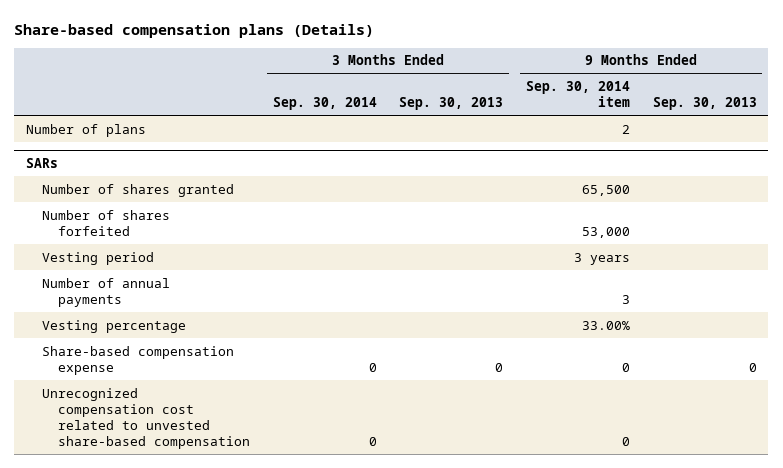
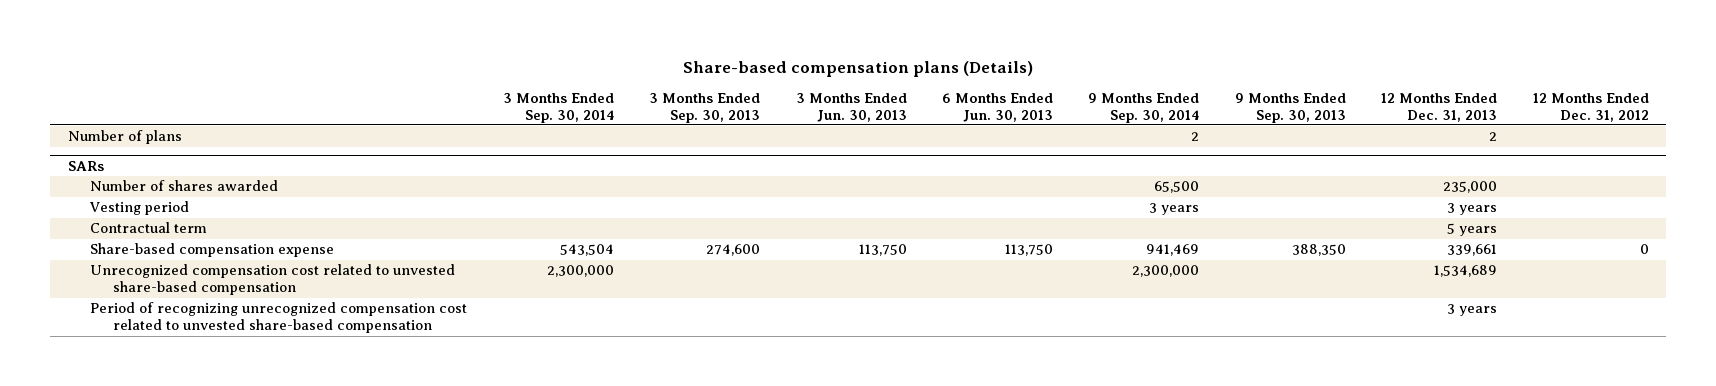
- | 3 Months Ended Sep. 30, 2014 | 3 Months Ended Sep. 30, 2013 | 9 Months Ended Sep. 30, 2014 item | 9 Months Ended Sep. 30, 2013
+ | 3 Months Ended Sep. 30, 2014 | 3 Months Ended Sep. 30, 2013 | 3 Months Ended Jun. 30, 2013 | 6 Months Ended Jun. 30, 2013 | 9 Months Ended Sep. 30, 2014 | 9 Months Ended Sep. 30, 2013 | 12 Months Ended Dec. 31, 2013 | 12 Months Ended Dec. 31, 2012
@ SARs
- Number of shares granted | | | 65,500 |
- Number of shares forfeited | | | 53,000 |
+ Number of shares awarded | | | | | 65,500 | | 235,000 |
- Number of annual payments | | | 3 |
- Vesting percentage | | | 33.00% |
- Share-based compensation expense | 0 | 0 | 0 | 0
- Unrecognized compensation cost related to unvested share-based compensation | 0 | | 0 |
+ Contractual term | | | | | | | 5 years |
+ Share-based compensation expense | 543,504 | 274,600 | 113,750 | 113,750 | 941,469 | 388,350 | 339,661 | 0
+ Unrecognized compensation cost related to unvested share-based compensation | 2,300,000 | | | | 2,300,000 | | 1,534,689 |
+ Period of recognizing unrecognized compensation cost related to unvested share-based compensation | | | | | | | 3 years |

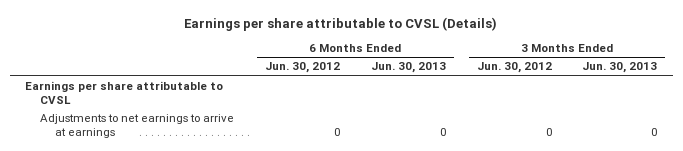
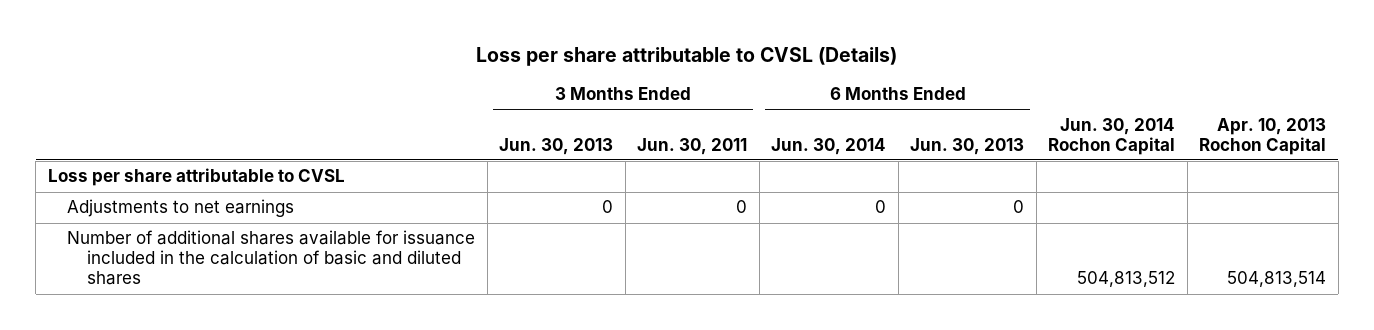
- Earnings per share attributable to CVSL (Details)
+ Loss per share attributable to CVSL (Details)
- | 6 Months Ended Jun. 30, 2012 | 6 Months Ended Jun. 30, 2013 | 3 Months Ended Jun. 30, 2012 | 3 Months Ended Jun. 30, 2013
+ | 3 Months Ended Jun. 30, 2013 | 3 Months Ended Jun. 30, 2011 | 6 Months Ended Jun. 30, 2014 | 6 Months Ended Jun. 30, 2013 | Jun. 30, 2014 Rochon Capital | Apr. 10, 2013 Rochon Capital
- Earnings per share attributable to CVSL
- Adjustments to net earnings to arrive at earnings | 0 | 0 | 0 | 0
+ Loss per share attributable to CVSL
+ Adjustments to net earnings | 0 | 0 | 0 | 0 | |
+ Number of additional shares available for issuance included in the calculation of basic and diluted shares | | | | | 504,813,512 | 504,813,514

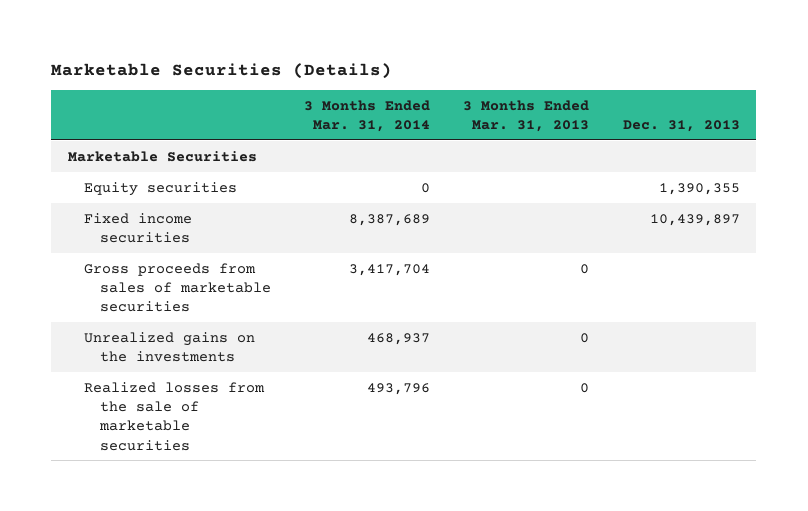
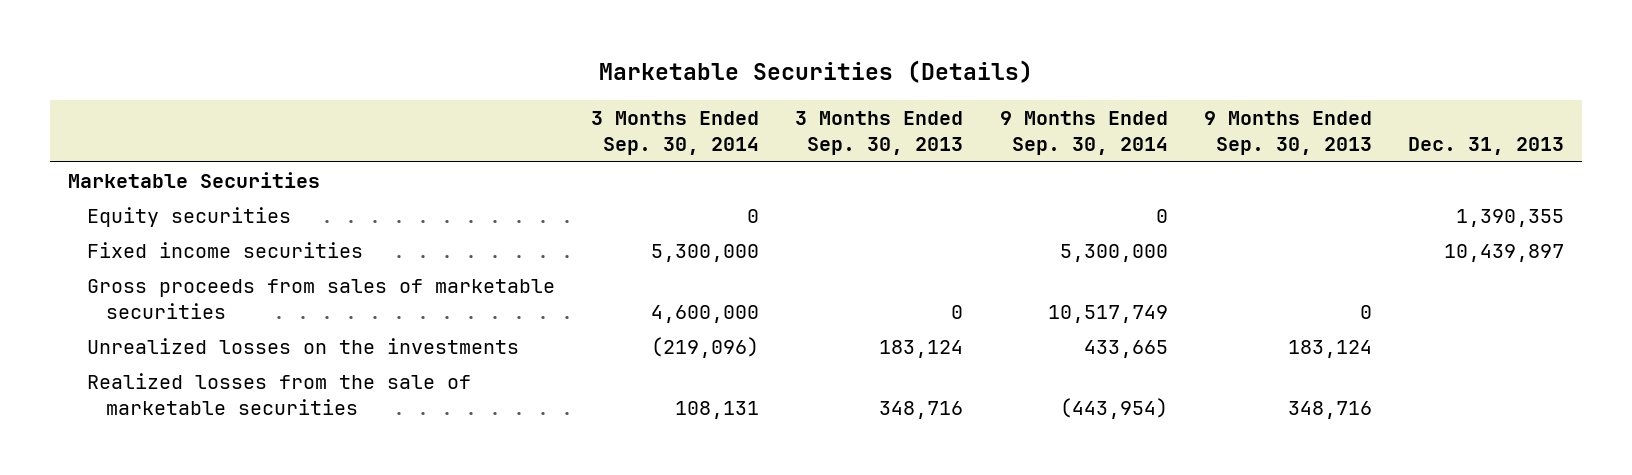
- | 3 Months Ended Mar. 31, 2014 | 3 Months Ended Mar. 31, 2013 | Dec. 31, 2013
+ | 3 Months Ended Sep. 30, 2014 | 3 Months Ended Sep. 30, 2013 | 9 Months Ended Sep. 30, 2014 | 9 Months Ended Sep. 30, 2013 | Dec. 31, 2013
- Unrealized gains on the investments | 468,937 | 0 |
+ Unrealized losses on the investments | (219,096) | 183,124 | 433,665 | 183,124 |

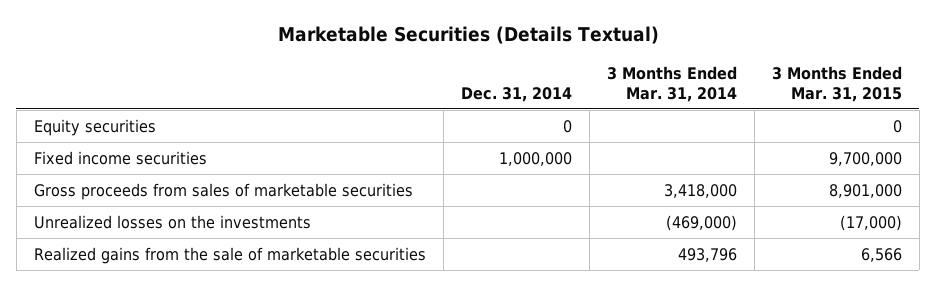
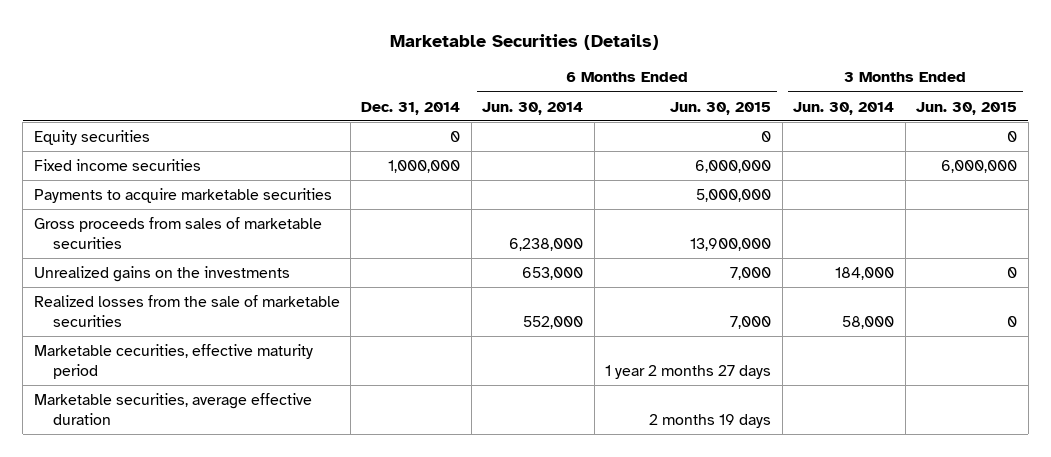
- Marketable Securities (Details Textual)
+ Marketable Securities (Details)
- | Dec. 31, 2014 | 3 Months Ended Mar. 31, 2014 | 3 Months Ended Mar. 31, 2015
+ | Dec. 31, 2014 | 6 Months Ended Jun. 30, 2014 | 6 Months Ended Jun. 30, 2015 | 3 Months Ended Jun. 30, 2014 | 3 Months Ended Jun. 30, 2015
+ Payments to acquire marketable securities | | | 5,000,000 | |
- Unrealized losses on the investments | | (469,000) | (17,000)
- Realized gains from the sale of marketable securities | | 493,796 | 6,566
+ Unrealized gains on the investments | | 653,000 | 7,000 | 184,000 | 0
+ Realized losses from the sale of marketable securities | | 552,000 | 7,000 | 58,000 | 0
+ Marketable cecurities, effective maturity period | | | 1 year 2 months 27 days | |
+ Marketable securities, average effective duration | | | 2 months 19 days | |

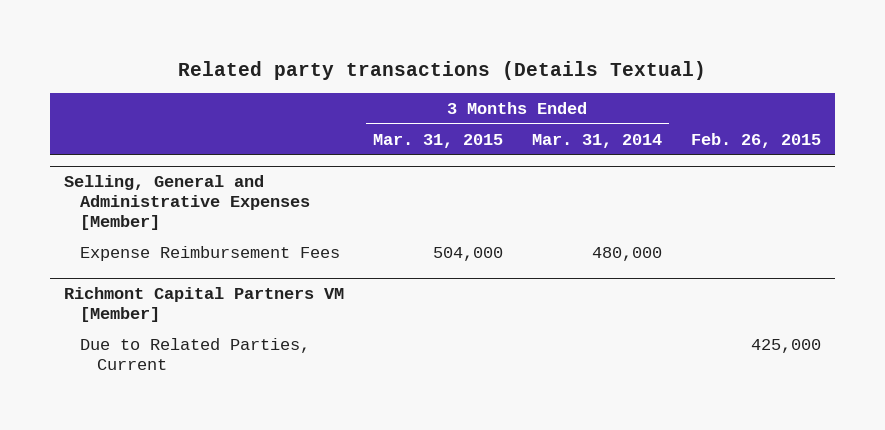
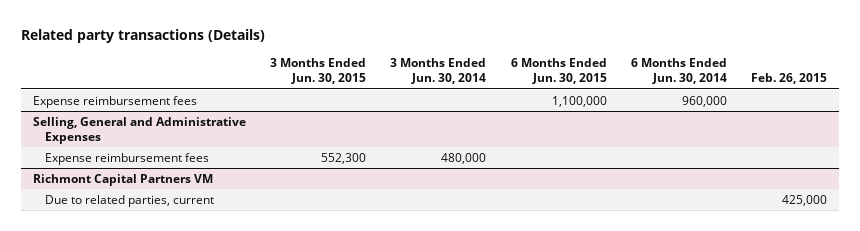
- Related party transactions (Details Textual)
+ Related party transactions (Details)
- | 3 Months Ended Mar. 31, 2015 | 3 Months Ended Mar. 31, 2014 | Feb. 26, 2015
+ | 3 Months Ended Jun. 30, 2015 | 3 Months Ended Jun. 30, 2014 | 6 Months Ended Jun. 30, 2015 | 6 Months Ended Jun. 30, 2014 | Feb. 26, 2015
- Selling, General and Administrative Expenses [Member]
- Expense Reimbursement Fees | 504,000 | 480,000 |
- Richmont Capital Partners VM [Member]
- Due to Related Parties, Current | | | 425,000
+ Expense reimbursement fees | | | 1,100,000 | 960,000 |
+ Selling, General and Administrative Expenses
+ Expense reimbursement fees | 552,300 | 480,000 | | |
+ Richmont Capital Partners VM
+ Due to related parties, current | | | | | 425,000

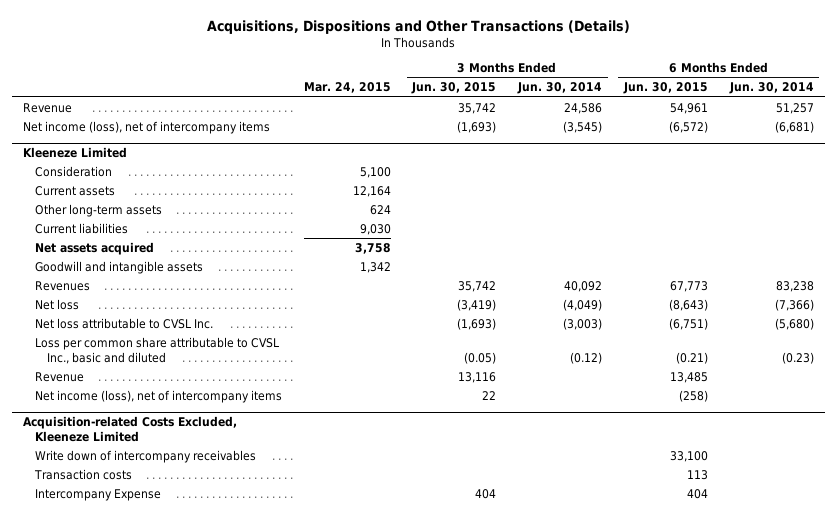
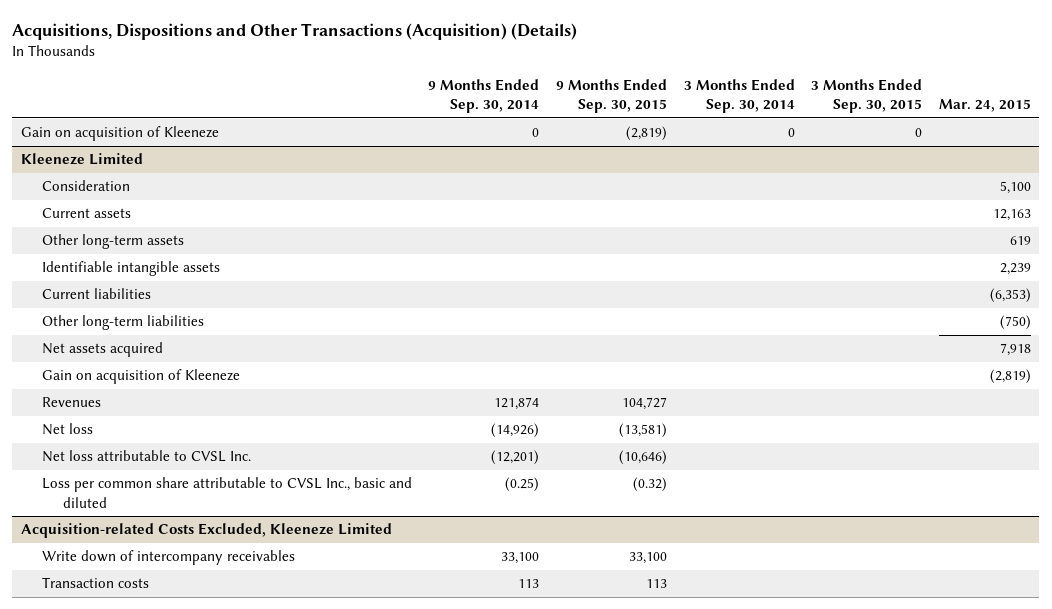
- Acquisitions, Dispositions and Other Transactions (Details)
+ Acquisitions, Dispositions and Other Transactions (Acquisition) (Details)
- | Mar. 24, 2015 | 3 Months Ended Jun. 30, 2015 | 3 Months Ended Jun. 30, 2014 | 6 Months Ended Jun. 30, 2015 | 6 Months Ended Jun. 30, 2014
+ | 9 Months Ended Sep. 30, 2014 | 9 Months Ended Sep. 30, 2015 | 3 Months Ended Sep. 30, 2014 | 3 Months Ended Sep. 30, 2015 | Mar. 24, 2015
- Revenue | | 35,742 | 24,586 | 54,961 | 51,257
- Net income (loss), net of intercompany items | | (1,693) | (3,545) | (6,572) | (6,681)
+ Gain on acquisition of Kleeneze | 0 | (2,819) | 0 | 0 |
@ Kleeneze Limited
- Current assets | 12,164 | | | |
- Other long-term assets | 624 | | | |
- Current liabilities | 9,030 | | | |
- Net assets acquired | 3,758 | | | |
- Goodwill and intangible assets | 1,342 | | | |
+ Current assets | | | | | 12,163
+ Other long-term assets | | | | | 619
+ Identifiable intangible assets | | | | | 2,239
+ Current liabilities | | | | | (6,353)
+ Other long-term liabilities | | | | | (750)
+ Net assets acquired | | | | | 7,918
+ Gain on acquisition of Kleeneze | | | | | (2,819)
- Revenue | | 13,116 | | 13,485 |
- Net income (loss), net of intercompany items | | 22 | | (258) |
@ Acquisition-related Costs Excluded, Kleeneze Limited
- Intercompany Expense | | 404 | | 404 |

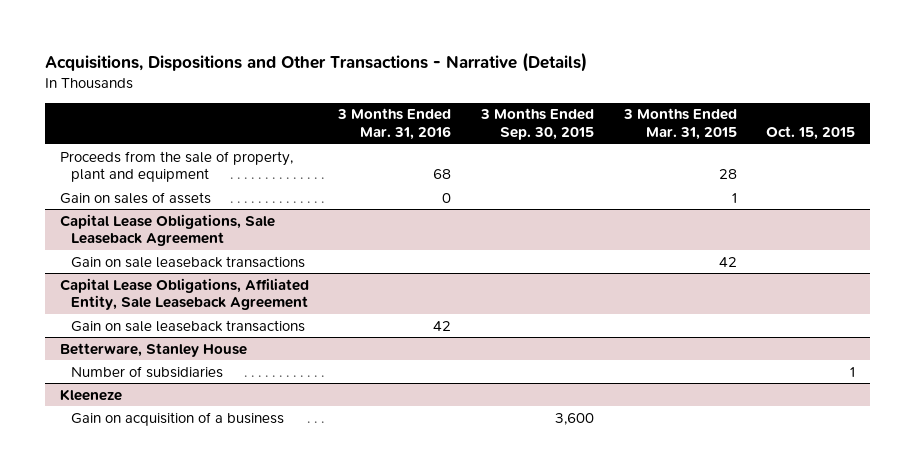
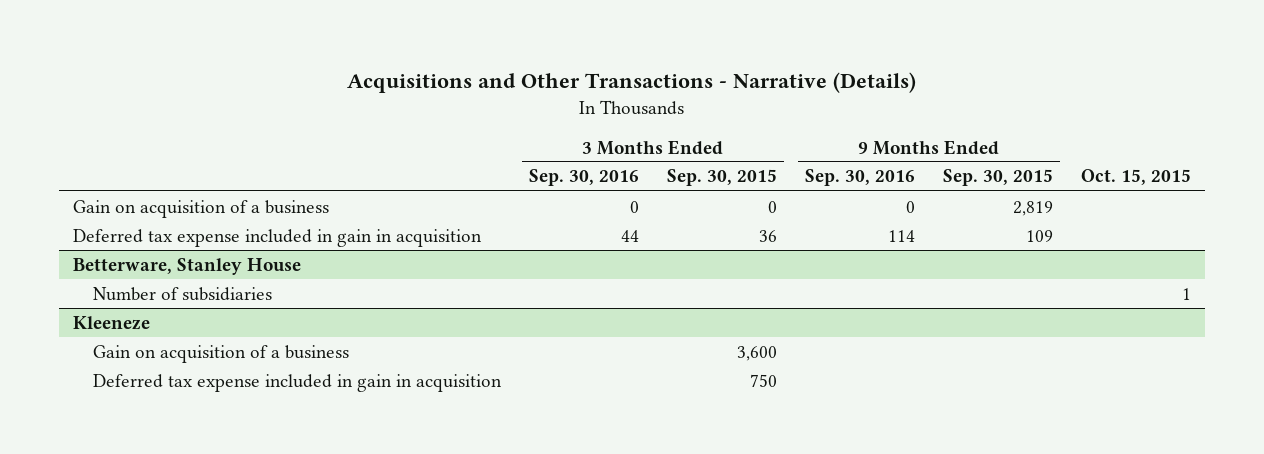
- Acquisitions, Dispositions and Other Transactions - Narrative (Details)
+ Acquisitions and Other Transactions - Narrative (Details)
- | 3 Months Ended Mar. 31, 2016 | 3 Months Ended Sep. 30, 2015 | 3 Months Ended Mar. 31, 2015 | Oct. 15, 2015
+ | 3 Months Ended Sep. 30, 2016 | 3 Months Ended Sep. 30, 2015 | 9 Months Ended Sep. 30, 2016 | 9 Months Ended Sep. 30, 2015 | Oct. 15, 2015
- Proceeds from the sale of property, plant and equipment | 68 | | 28 |
- Gain on sales of assets | 0 | | 1 |
- Capital Lease Obligations, Sale Leaseback Agreement
- Gain on sale leaseback transactions | | | 42 |
- Capital Lease Obligations, Affiliated Entity, Sale Leaseback Agreement
- Gain on sale leaseback transactions | 42 | | |
+ Gain on acquisition of a business | 0 | 0 | 0 | 2,819 |
+ Deferred tax expense included in gain in acquisition | 44 | 36 | 114 | 109 |
@ Kleeneze
+ Deferred tax expense included in gain in acquisition | | 750 | | |

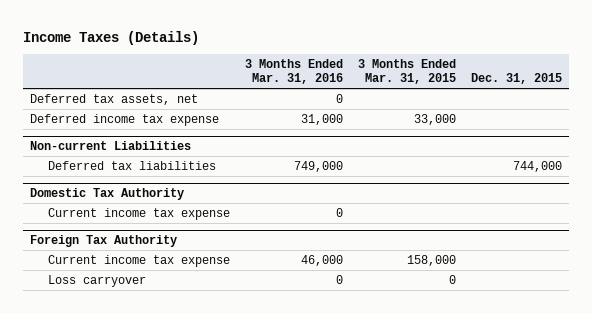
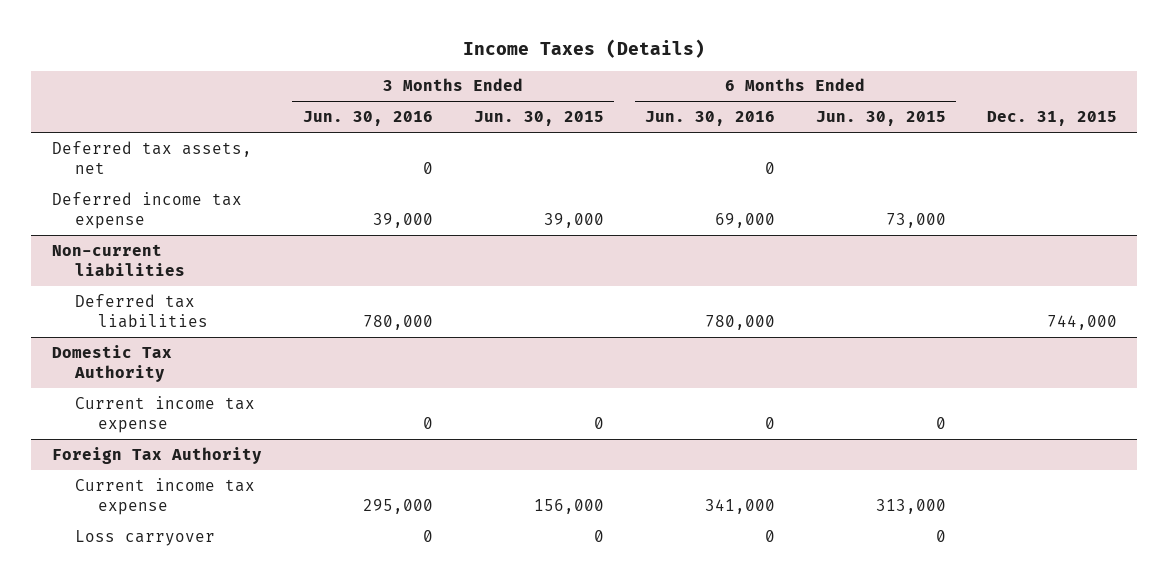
- | 3 Months Ended Mar. 31, 2016 | 3 Months Ended Mar. 31, 2015 | Dec. 31, 2015
+ | 3 Months Ended Jun. 30, 2016 | 3 Months Ended Jun. 30, 2015 | 6 Months Ended Jun. 30, 2016 | 6 Months Ended Jun. 30, 2015 | Dec. 31, 2015
- Non-current Liabilities
+ Non-current liabilities

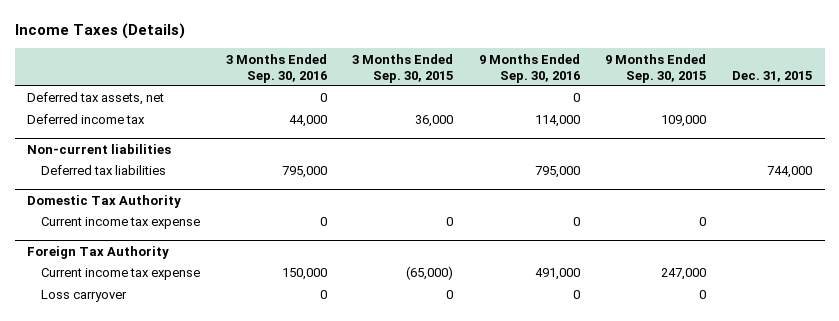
- | 3 Months Ended Jun. 30, 2016 | 3 Months Ended Jun. 30, 2015 | 6 Months Ended Jun. 30, 2016 | 6 Months Ended Jun. 30, 2015 | Dec. 31, 2015
+ | 3 Months Ended Sep. 30, 2016 | 3 Months Ended Sep. 30, 2015 | 9 Months Ended Sep. 30, 2016 | 9 Months Ended Sep. 30, 2015 | Dec. 31, 2015
- Deferred income tax expense | 39,000 | 39,000 | 69,000 | 73,000 |
+ Deferred income tax | 44,000 | 36,000 | 114,000 | 109,000 |

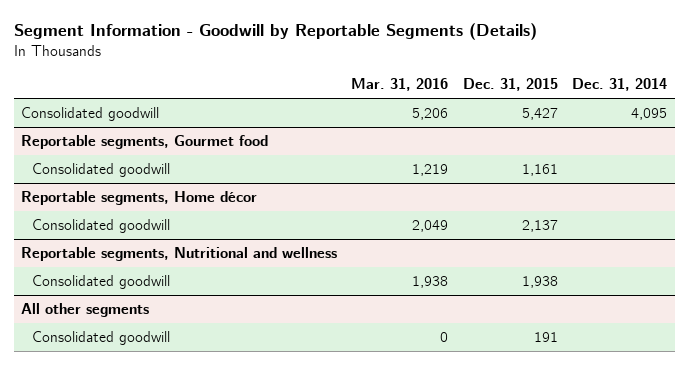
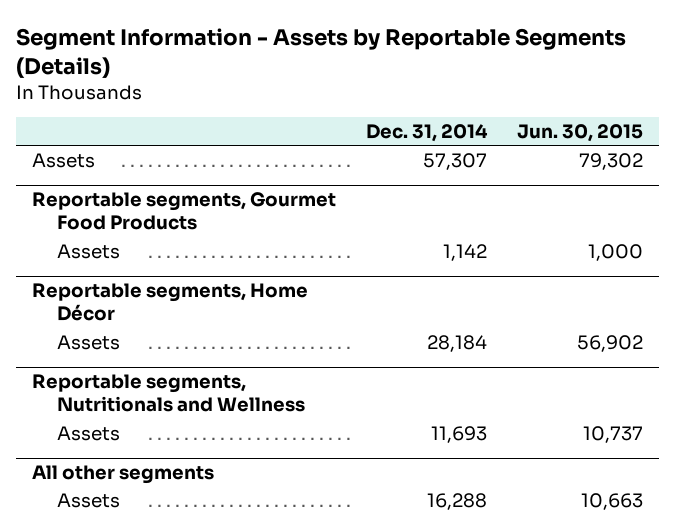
- Segment Information - Goodwill by Reportable Segments (Details)
+ Segment Information - Assets by Reportable Segments (Details)
- | Mar. 31, 2016 | Dec. 31, 2015 | Dec. 31, 2014
+ | Dec. 31, 2014 | Jun. 30, 2015
- Consolidated goodwill | 5,206 | 5,427 | 4,095
- Reportable segments, Gourmet food
- Consolidated goodwill | 1,219 | 1,161 |
- Reportable segments, Home décor
- Consolidated goodwill | 2,049 | 2,137 |
- Reportable segments, Nutritional and wellness
- Consolidated goodwill | 1,938 | 1,938 |
+ Assets | 57,307 | 79,302
+ Reportable segments, Gourmet Food Products
+ Assets | 1,142 | 1,000
+ Reportable segments, Home Décor
+ Assets | 28,184 | 56,902
+ Reportable segments, Nutritionals and Wellness
+ Assets | 11,693 | 10,737
@ All other segments
- Consolidated goodwill | 0 | 191 |
+ Assets | 16,288 | 10,663

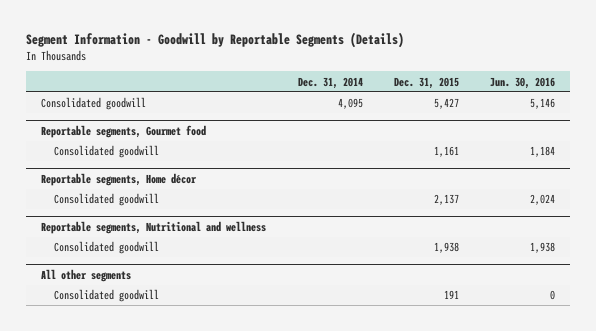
- Segment Information - Assets by Reportable Segments (Details)
+ Segment Information - Goodwill by Reportable Segments (Details)
- | Dec. 31, 2014 | Jun. 30, 2015
+ | Dec. 31, 2014 | Dec. 31, 2015 | Jun. 30, 2016
- Assets | 57,307 | 79,302
- Reportable segments, Gourmet Food Products
- Assets | 1,142 | 1,000
- Reportable segments, Home Décor
- Assets | 28,184 | 56,902
- Reportable segments, Nutritionals and Wellness
- Assets | 11,693 | 10,737
+ Consolidated goodwill | 4,095 | 5,427 | 5,146
+ Reportable segments, Gourmet food
+ Consolidated goodwill | | 1,161 | 1,184
+ Reportable segments, Home décor
+ Consolidated goodwill | | 2,137 | 2,024
+ Reportable segments, Nutritional and wellness
+ Consolidated goodwill | | 1,938 | 1,938
@ All other segments
- Assets | 16,288 | 10,663
+ Consolidated goodwill | | 191 | 0

